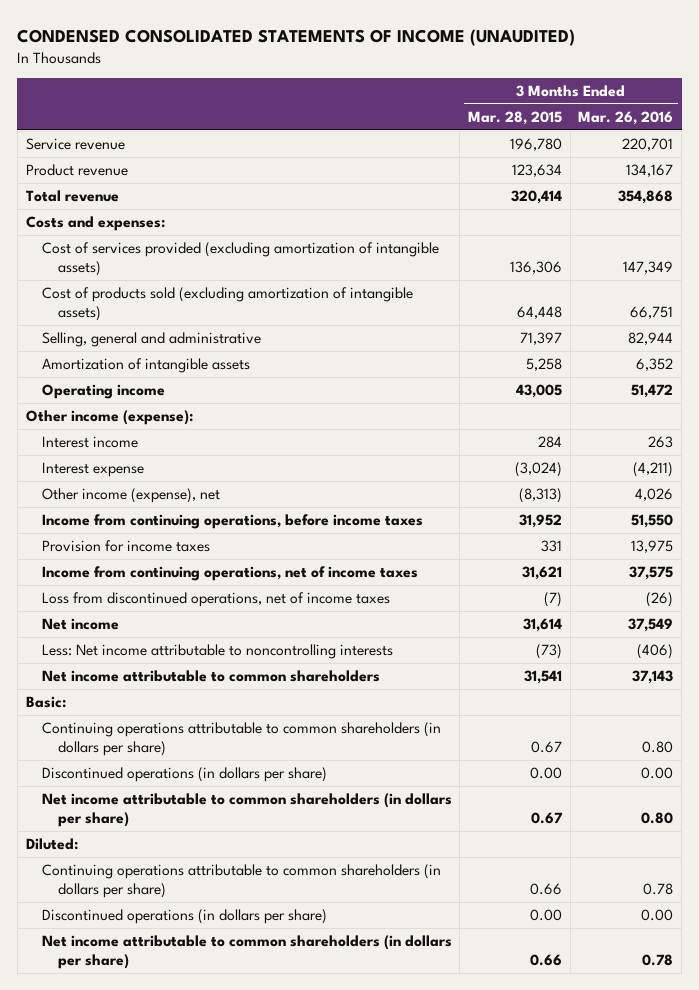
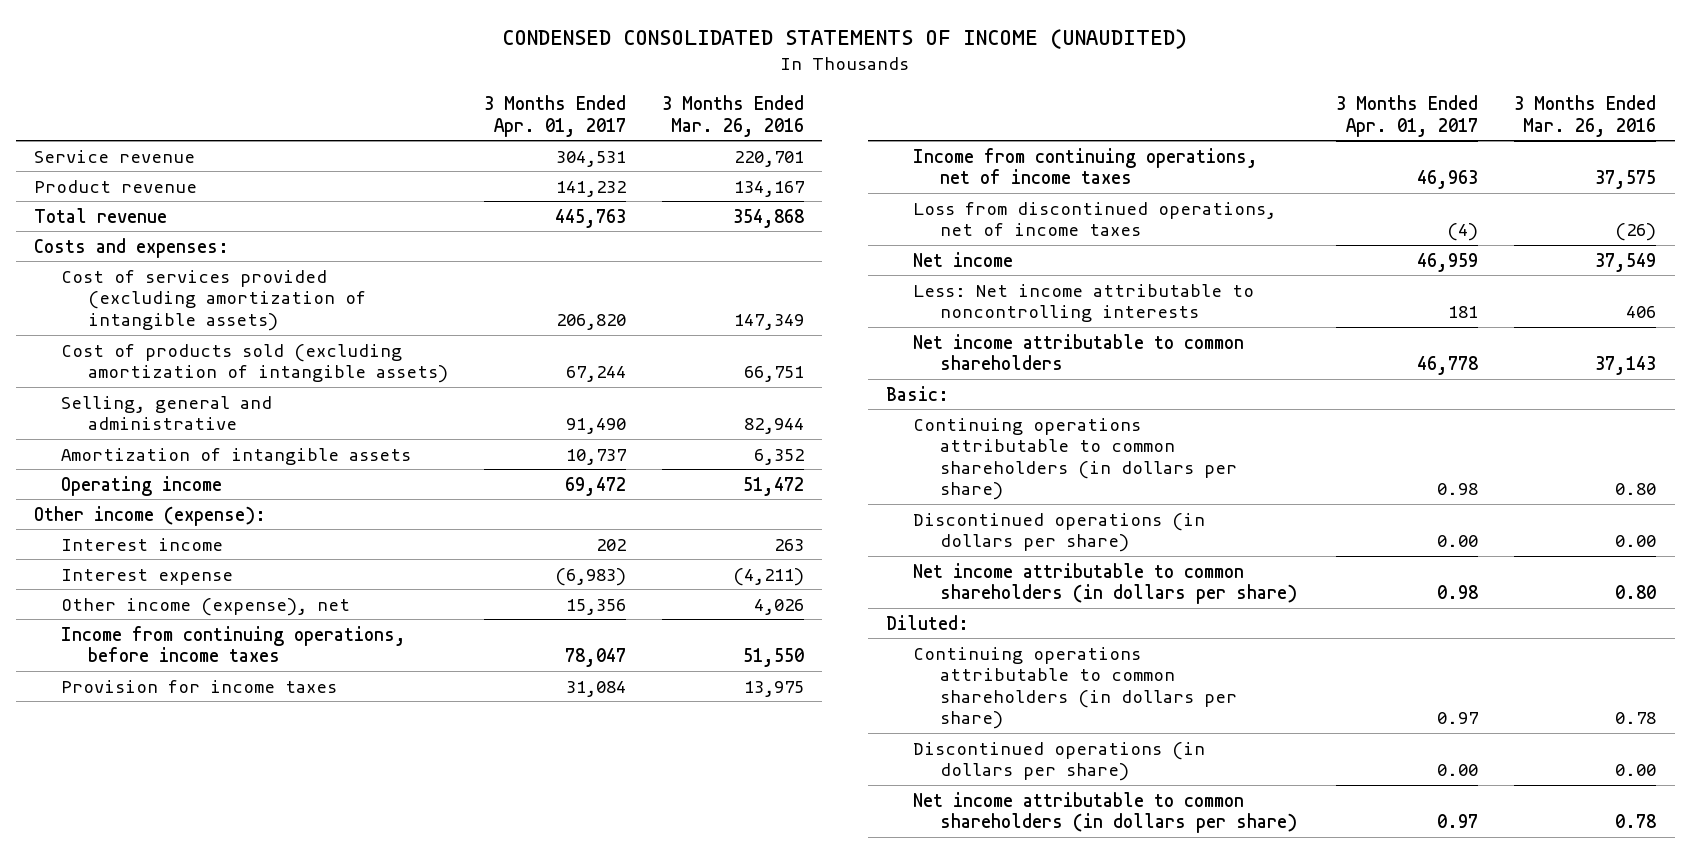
- | 3 Months Ended Mar. 28, 2015 | 3 Months Ended Mar. 26, 2016
+ | 3 Months Ended Apr. 01, 2017 | 3 Months Ended Mar. 26, 2016
- Less: Net income attributable to noncontrolling interests | (73) | (406)
+ Less: Net income attributable to noncontrolling interests | 181 | 406

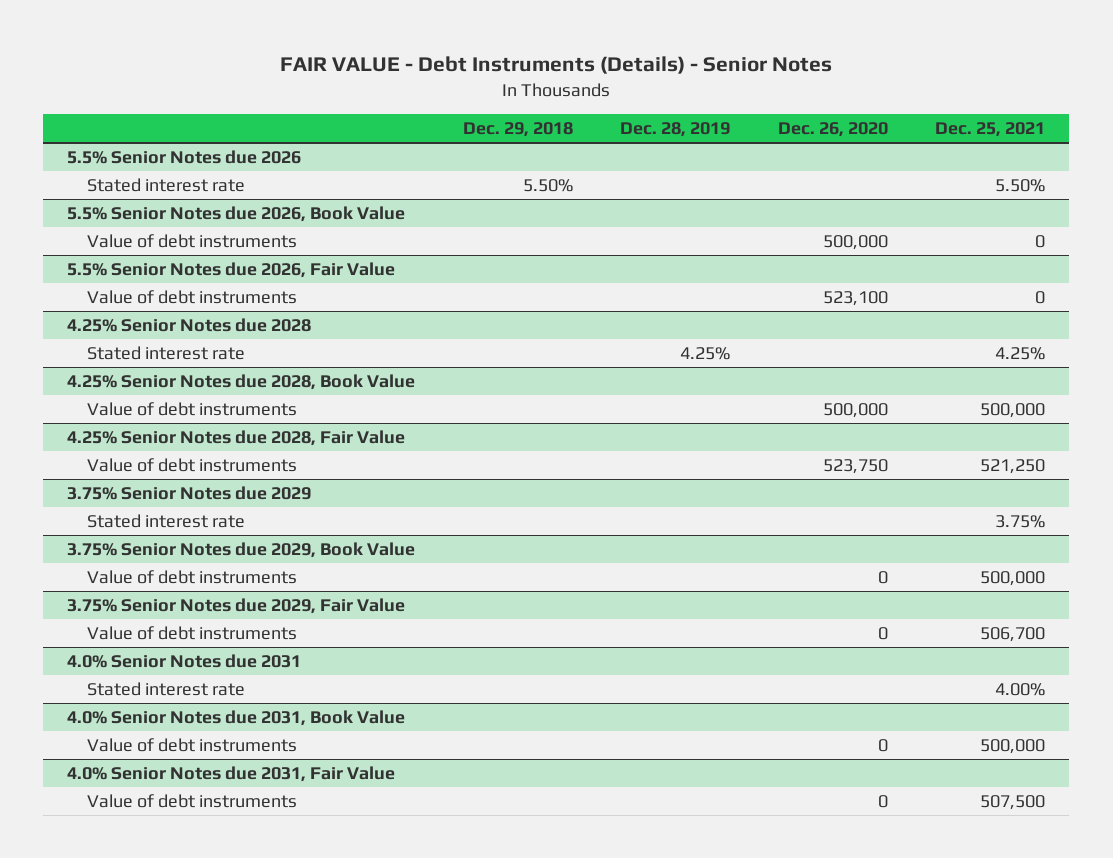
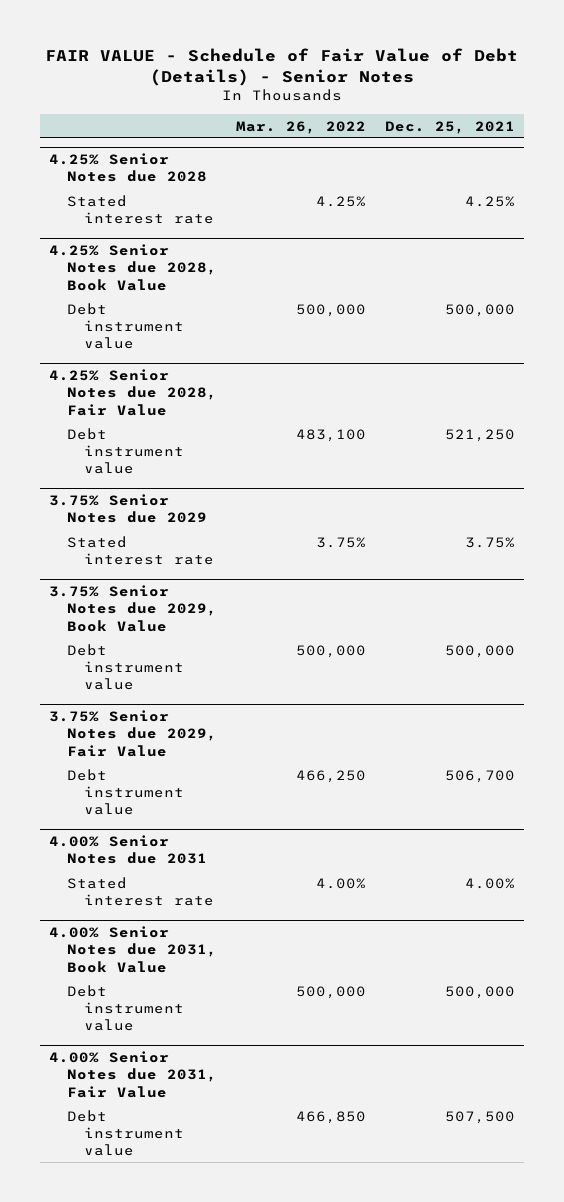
- FAIR VALUE - Debt Instruments (Details) - Senior Notes
+ FAIR VALUE - Schedule of Fair Value of Debt (Details) - Senior Notes
- | Dec. 29, 2018 | Dec. 28, 2019 | Dec. 26, 2020 | Dec. 25, 2021
+ | Mar. 26, 2022 | Dec. 25, 2021
- 5.5% Senior Notes due 2026
- Stated interest rate | 5.50% | | | 5.50%
- 5.5% Senior Notes due 2026, Book Value
- Value of debt instruments | | | 500,000 | 0
- 5.5% Senior Notes due 2026, Fair Value
- Value of debt instruments | | | 523,100 | 0
@ 4.25% Senior Notes due 2028, Book Value
- Value of debt instruments | | | 500,000 | 500,000
+ Debt instrument value | 500,000 | 500,000
@ 4.25% Senior Notes due 2028, Fair Value
- Value of debt instruments | | | 523,750 | 521,250
+ Debt instrument value | 483,100 | 521,250
@ 3.75% Senior Notes due 2029, Book Value
- Value of debt instruments | | | 0 | 500,000
+ Debt instrument value | 500,000 | 500,000
@ 3.75% Senior Notes due 2029, Fair Value
- Value of debt instruments | | | 0 | 506,700
- 4.0% Senior Notes due 2031
@ 3.75% Senior Notes due 2029, Fair Value
+ Debt instrument value | 466,250 | 506,700
+ 4.00% Senior Notes due 2031
- 4.0% Senior Notes due 2031, Book Value
- Value of debt instruments | | | 0 | 500,000
- 4.0% Senior Notes due 2031, Fair Value
- Value of debt instruments | | | 0 | 507,500
+ 4.00% Senior Notes due 2031, Book Value
+ Debt instrument value | 500,000 | 500,000
+ 4.00% Senior Notes due 2031, Fair Value
+ Debt instrument value | 466,850 | 507,500

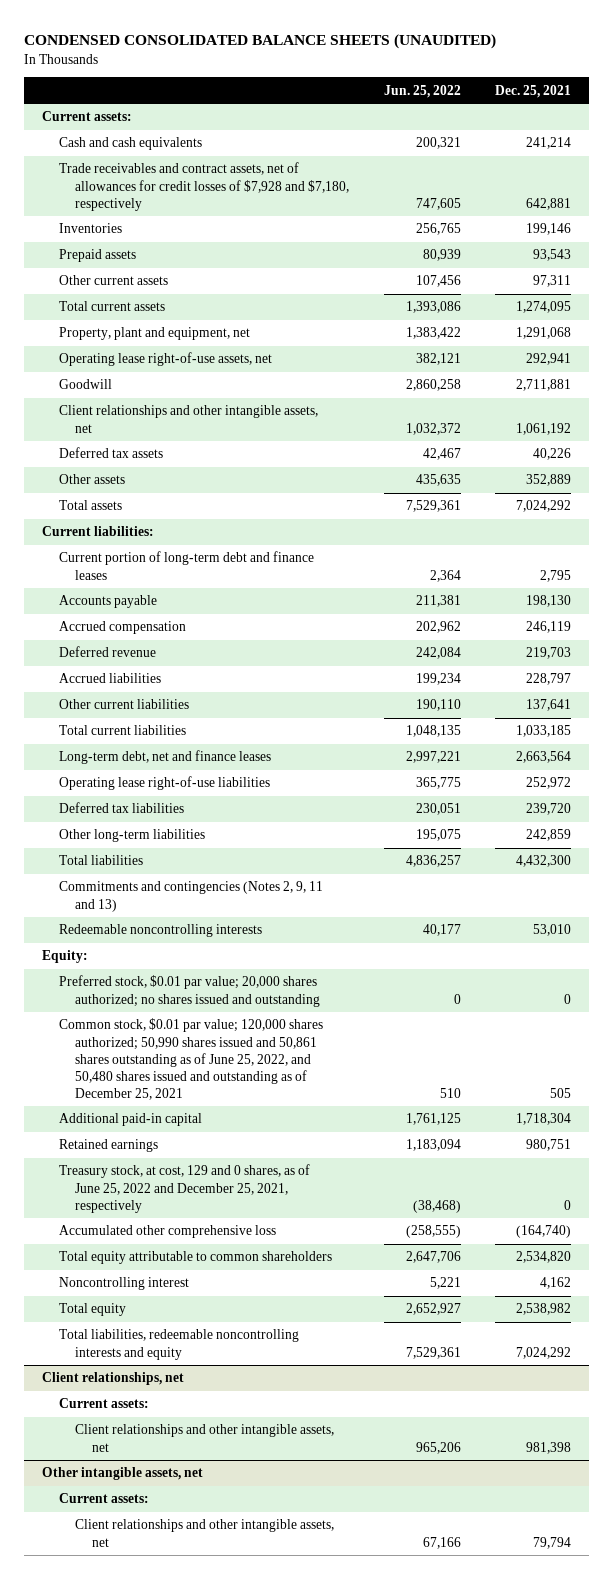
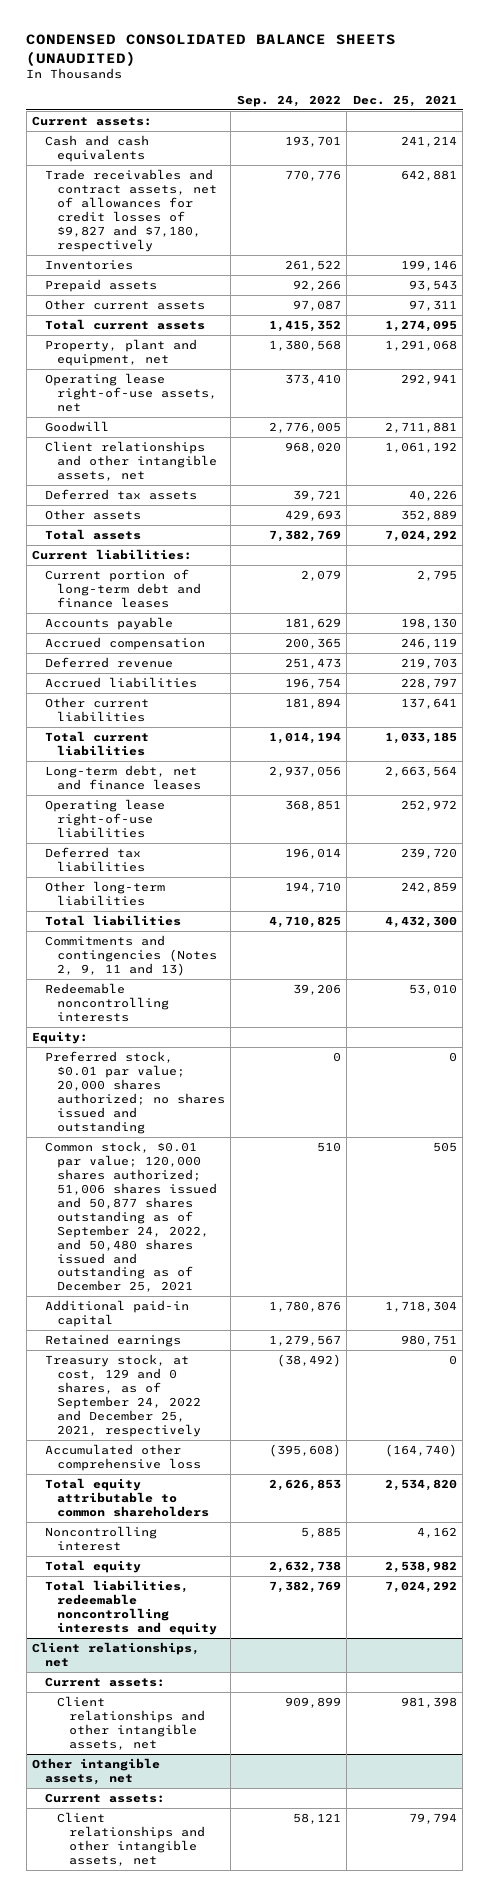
- | Jun. 25, 2022 | Dec. 25, 2021
+ | Sep. 24, 2022 | Dec. 25, 2021
- Trade receivables and contract assets, net of allowances for credit losses of $7,928 and $7,180, respectively | 747,605 | 642,881
+ Trade receivables and contract assets, net of allowances for credit losses of $9,827 and $7,180, respectively | 770,776 | 642,881
- Common stock, $0.01 par value; 120,000 shares authorized; 50,990 shares issued and 50,861 shares outstanding as of June 25, 2022, and 50,480 shares issued and outstanding as of December 25, 2021 | 510 | 505
+ Common stock, $0.01 par value; 120,000 shares authorized; 51,006 shares issued and 50,877 shares outstanding as of September 24, 2022, and 50,480 shares issued and outstanding as of December 25, 2021 | 510 | 505
- Treasury stock, at cost, 129 and 0 shares, as of June 25, 2022 and December 25, 2021, respectively | (38,468) | 0
+ Treasury stock, at cost, 129 and 0 shares, as of September 24, 2022 and December 25, 2021, respectively | (38,492) | 0

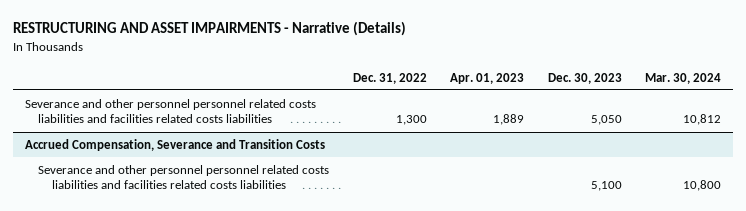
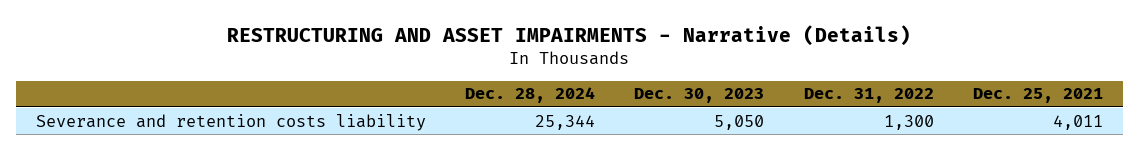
- | Dec. 31, 2022 | Apr. 01, 2023 | Dec. 30, 2023 | Mar. 30, 2024
+ | Dec. 28, 2024 | Dec. 30, 2023 | Dec. 31, 2022 | Dec. 25, 2021
- Severance and other personnel personnel related costs liabilities and facilities related costs liabilities | 1,300 | 1,889 | 5,050 | 10,812
- Accrued Compensation, Severance and Transition Costs
- Severance and other personnel personnel related costs liabilities and facilities related costs liabilities | | | 5,100 | 10,800
+ Severance and retention costs liability | 25,344 | 5,050 | 1,300 | 4,011

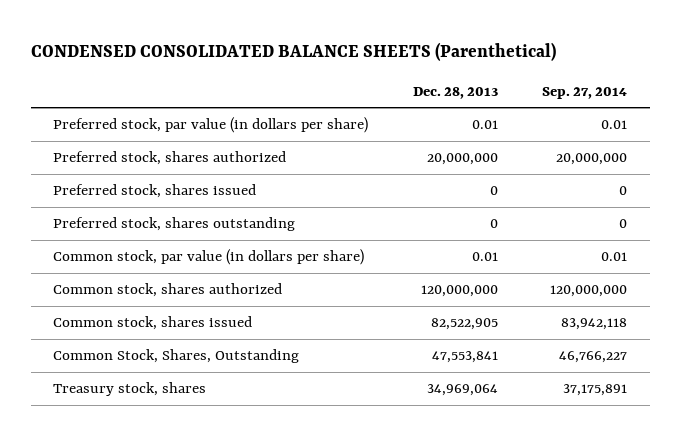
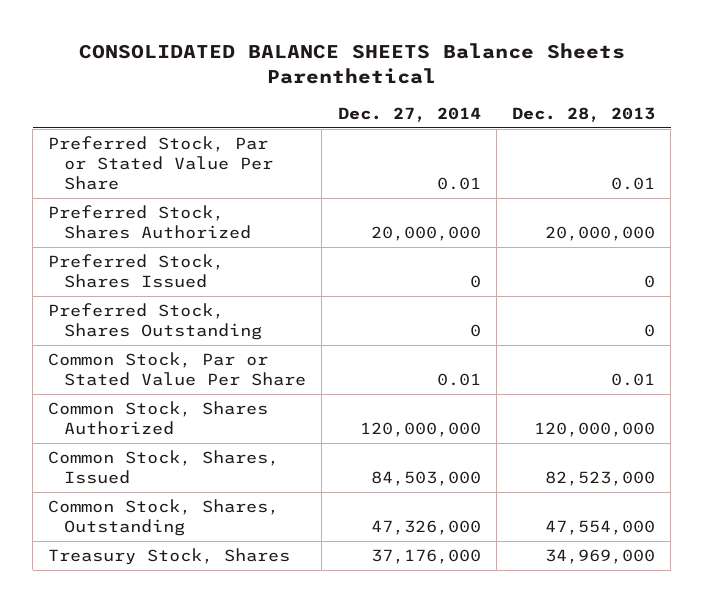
- CONDENSED CONSOLIDATED BALANCE SHEETS (Parenthetical)
+ CONSOLIDATED BALANCE SHEETS Balance Sheets Parenthetical
- | Dec. 28, 2013 | Sep. 27, 2014
+ | Dec. 27, 2014 | Dec. 28, 2013
- Preferred stock, par value (in dollars per share) | 0.01 | 0.01
- Preferred stock, shares authorized | 20,000,000 | 20,000,000
- Preferred stock, shares issued | 0 | 0
- Preferred stock, shares outstanding | 0 | 0
- Common stock, par value (in dollars per share) | 0.01 | 0.01
- Common stock, shares authorized | 120,000,000 | 120,000,000
- Common stock, shares issued | 82,522,905 | 83,942,118
- Common Stock, Shares, Outstanding | 47,553,841 | 46,766,227
- Treasury stock, shares | 34,969,064 | 37,175,891
+ Preferred Stock, Par or Stated Value Per Share | 0.01 | 0.01
+ Preferred Stock, Shares Authorized | 20,000,000 | 20,000,000
+ Preferred Stock, Shares Issued | 0 | 0
+ Preferred Stock, Shares Outstanding | 0 | 0
+ Common Stock, Par or Stated Value Per Share | 0.01 | 0.01
+ Common Stock, Shares Authorized | 120,000,000 | 120,000,000
+ Common Stock, Shares, Issued | 84,503,000 | 82,523,000
+ Common Stock, Shares, Outstanding | 47,326,000 | 47,554,000
+ Treasury Stock, Shares | 37,176,000 | 34,969,000

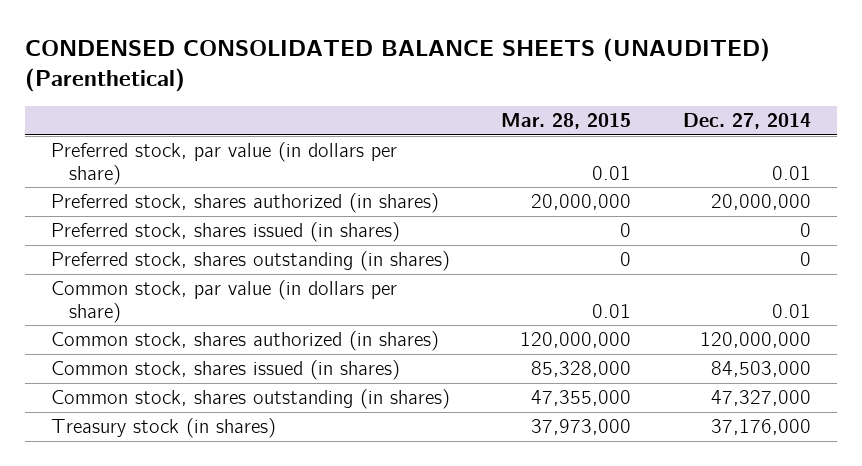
- CONSOLIDATED BALANCE SHEETS Balance Sheets Parenthetical
+ CONDENSED CONSOLIDATED BALANCE SHEETS (UNAUDITED) (Parenthetical)
- | Dec. 27, 2014 | Dec. 28, 2013
+ | Mar. 28, 2015 | Dec. 27, 2014
- Preferred Stock, Par or Stated Value Per Share | 0.01 | 0.01
- Preferred Stock, Shares Authorized | 20,000,000 | 20,000,000
- Preferred Stock, Shares Issued | 0 | 0
- Preferred Stock, Shares Outstanding | 0 | 0
- Common Stock, Par or Stated Value Per Share | 0.01 | 0.01
- Common Stock, Shares Authorized | 120,000,000 | 120,000,000
- Common Stock, Shares, Issued | 84,503,000 | 82,523,000
- Common Stock, Shares, Outstanding | 47,326,000 | 47,554,000
- Treasury Stock, Shares | 37,176,000 | 34,969,000
+ Preferred stock, par value (in dollars per share) | 0.01 | 0.01
+ Preferred stock, shares authorized (in shares) | 20,000,000 | 20,000,000
+ Preferred stock, shares issued (in shares) | 0 | 0
+ Preferred stock, shares outstanding (in shares) | 0 | 0
+ Common stock, par value (in dollars per share) | 0.01 | 0.01
+ Common stock, shares authorized (in shares) | 120,000,000 | 120,000,000
+ Common stock, shares issued (in shares) | 85,328,000 | 84,503,000
+ Common stock, shares outstanding (in shares) | 47,355,000 | 47,327,000
+ Treasury stock (in shares) | 37,973,000 | 37,176,000

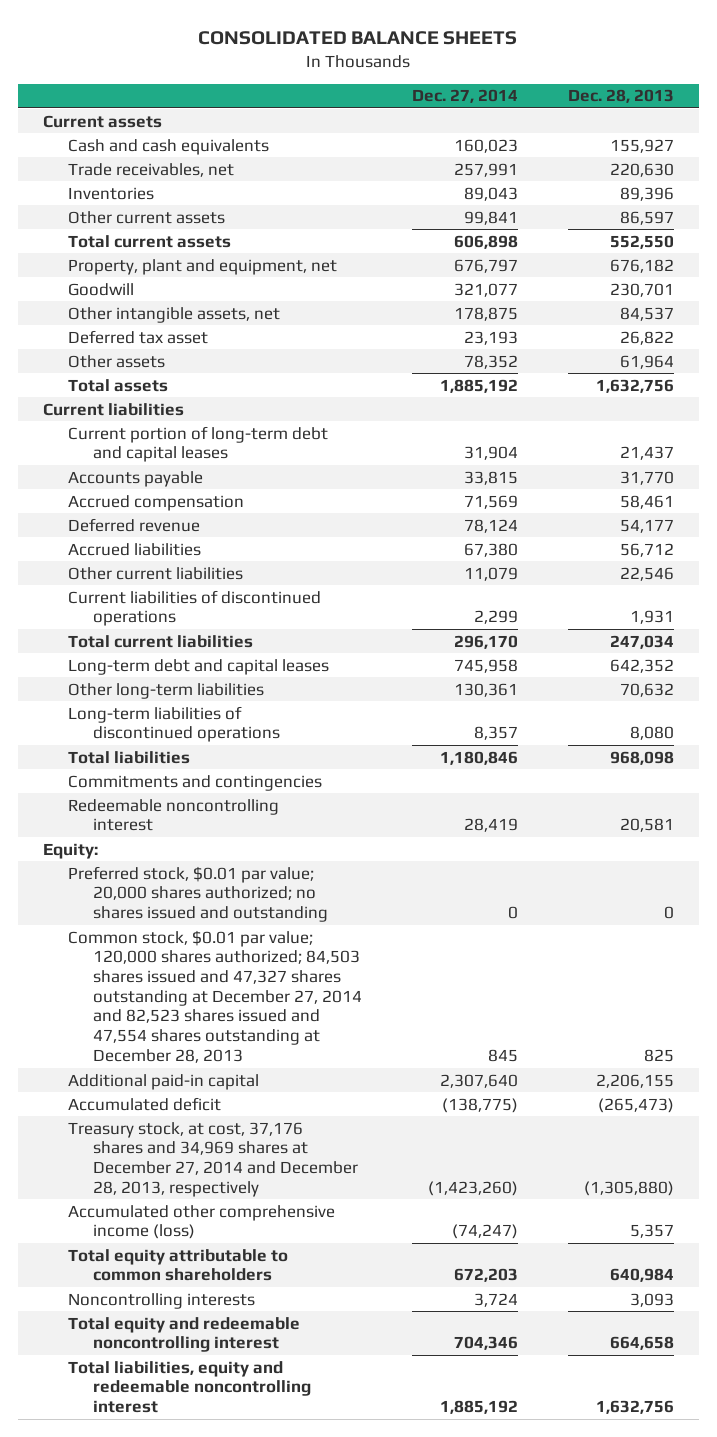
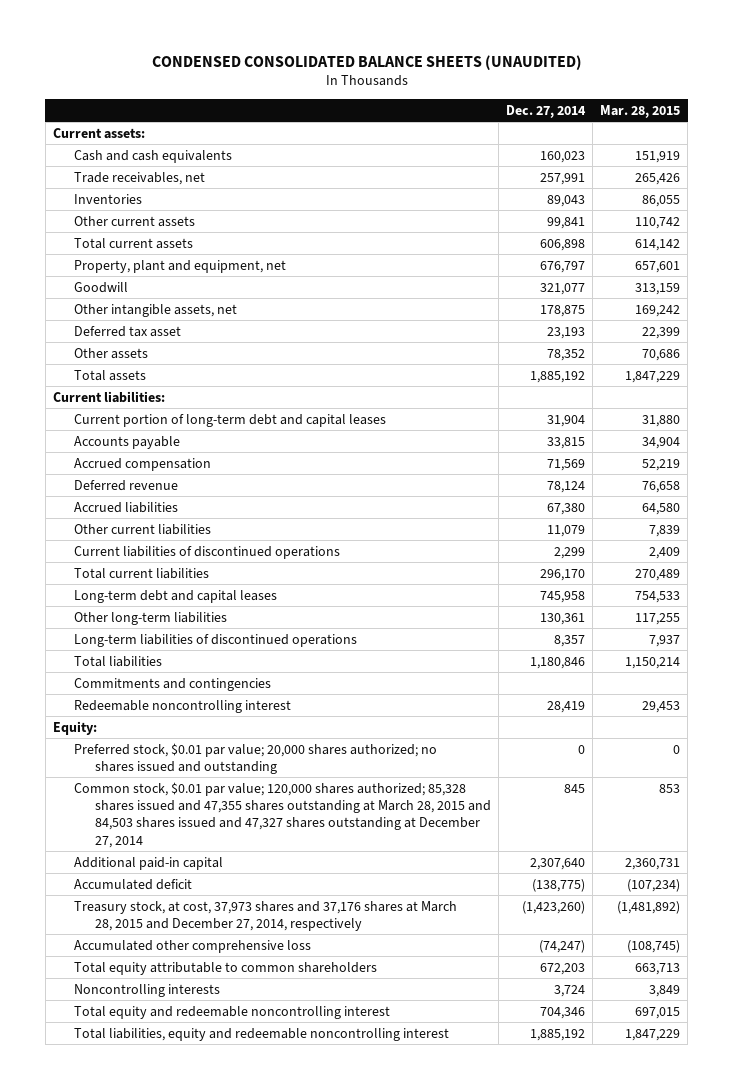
- CONSOLIDATED BALANCE SHEETS
+ CONDENSED CONSOLIDATED BALANCE SHEETS (UNAUDITED)
- | Dec. 27, 2014 | Dec. 28, 2013
+ | Dec. 27, 2014 | Mar. 28, 2015
- Current assets
+ Current assets:
- Current liabilities
+ Current liabilities:
- Common stock, $0.01 par value; 120,000 shares authorized; 84,503 shares issued and 47,327 shares outstanding at December 27, 2014 and 82,523 shares issued and 47,554 shares outstanding at December 28, 2013 | 845 | 825
+ Common stock, $0.01 par value; 120,000 shares authorized; 85,328 shares issued and 47,355 shares outstanding at March 28, 2015 and 84,503 shares issued and 47,327 shares outstanding at December 27, 2014 | 845 | 853
- Treasury stock, at cost, 37,176 shares and 34,969 shares at December 27, 2014 and December 28, 2013, respectively | (1,423,260) | (1,305,880)
- Accumulated other comprehensive income (loss) | (74,247) | 5,357
+ Treasury stock, at cost, 37,973 shares and 37,176 shares at March 28, 2015 and December 27, 2014, respectively | (1,423,260) | (1,481,892)
+ Accumulated other comprehensive loss | (74,247) | (108,745)

